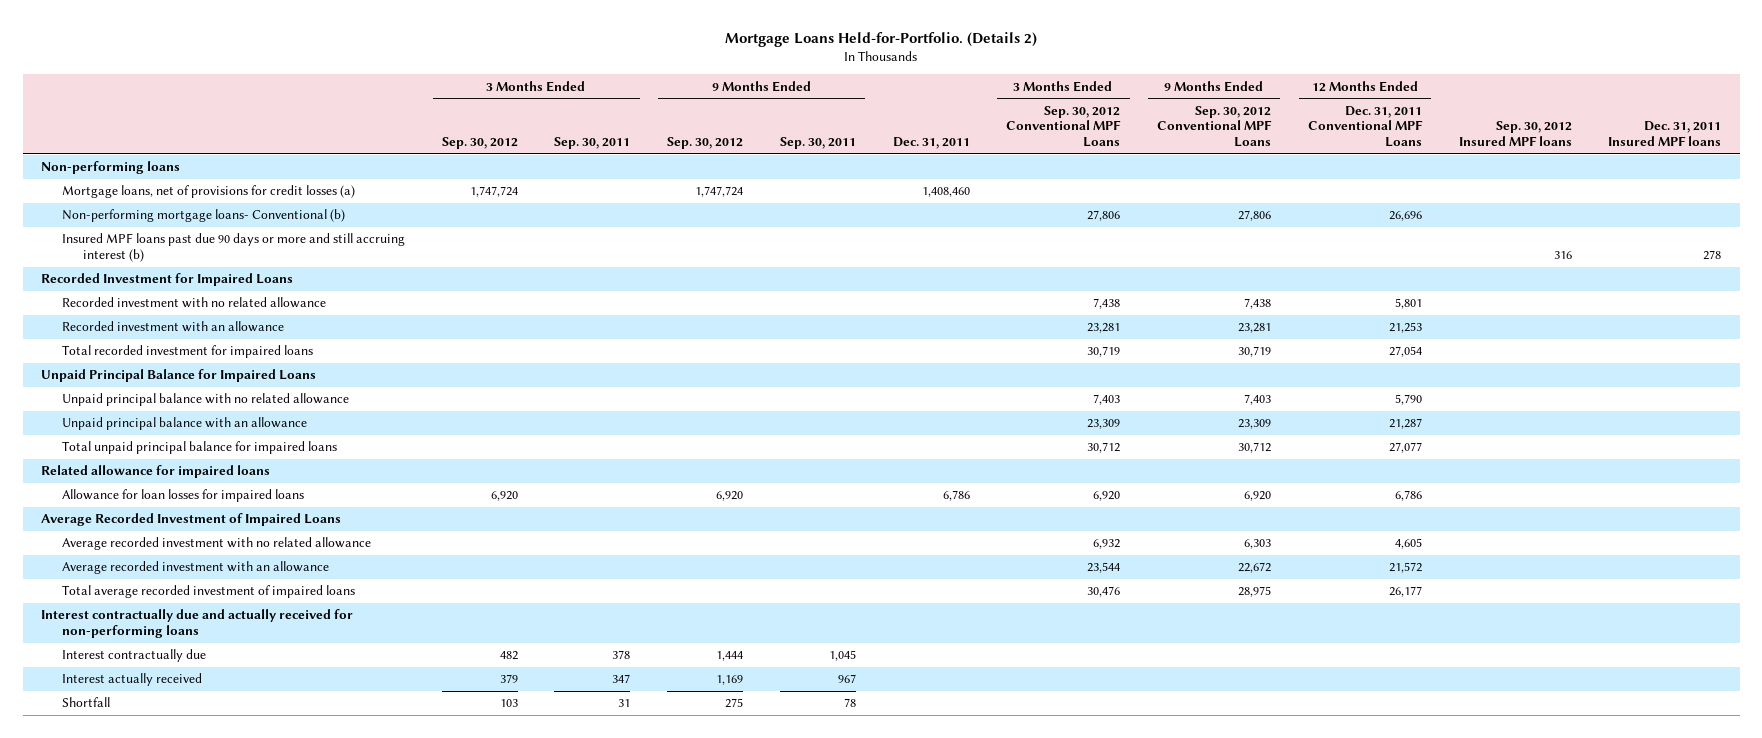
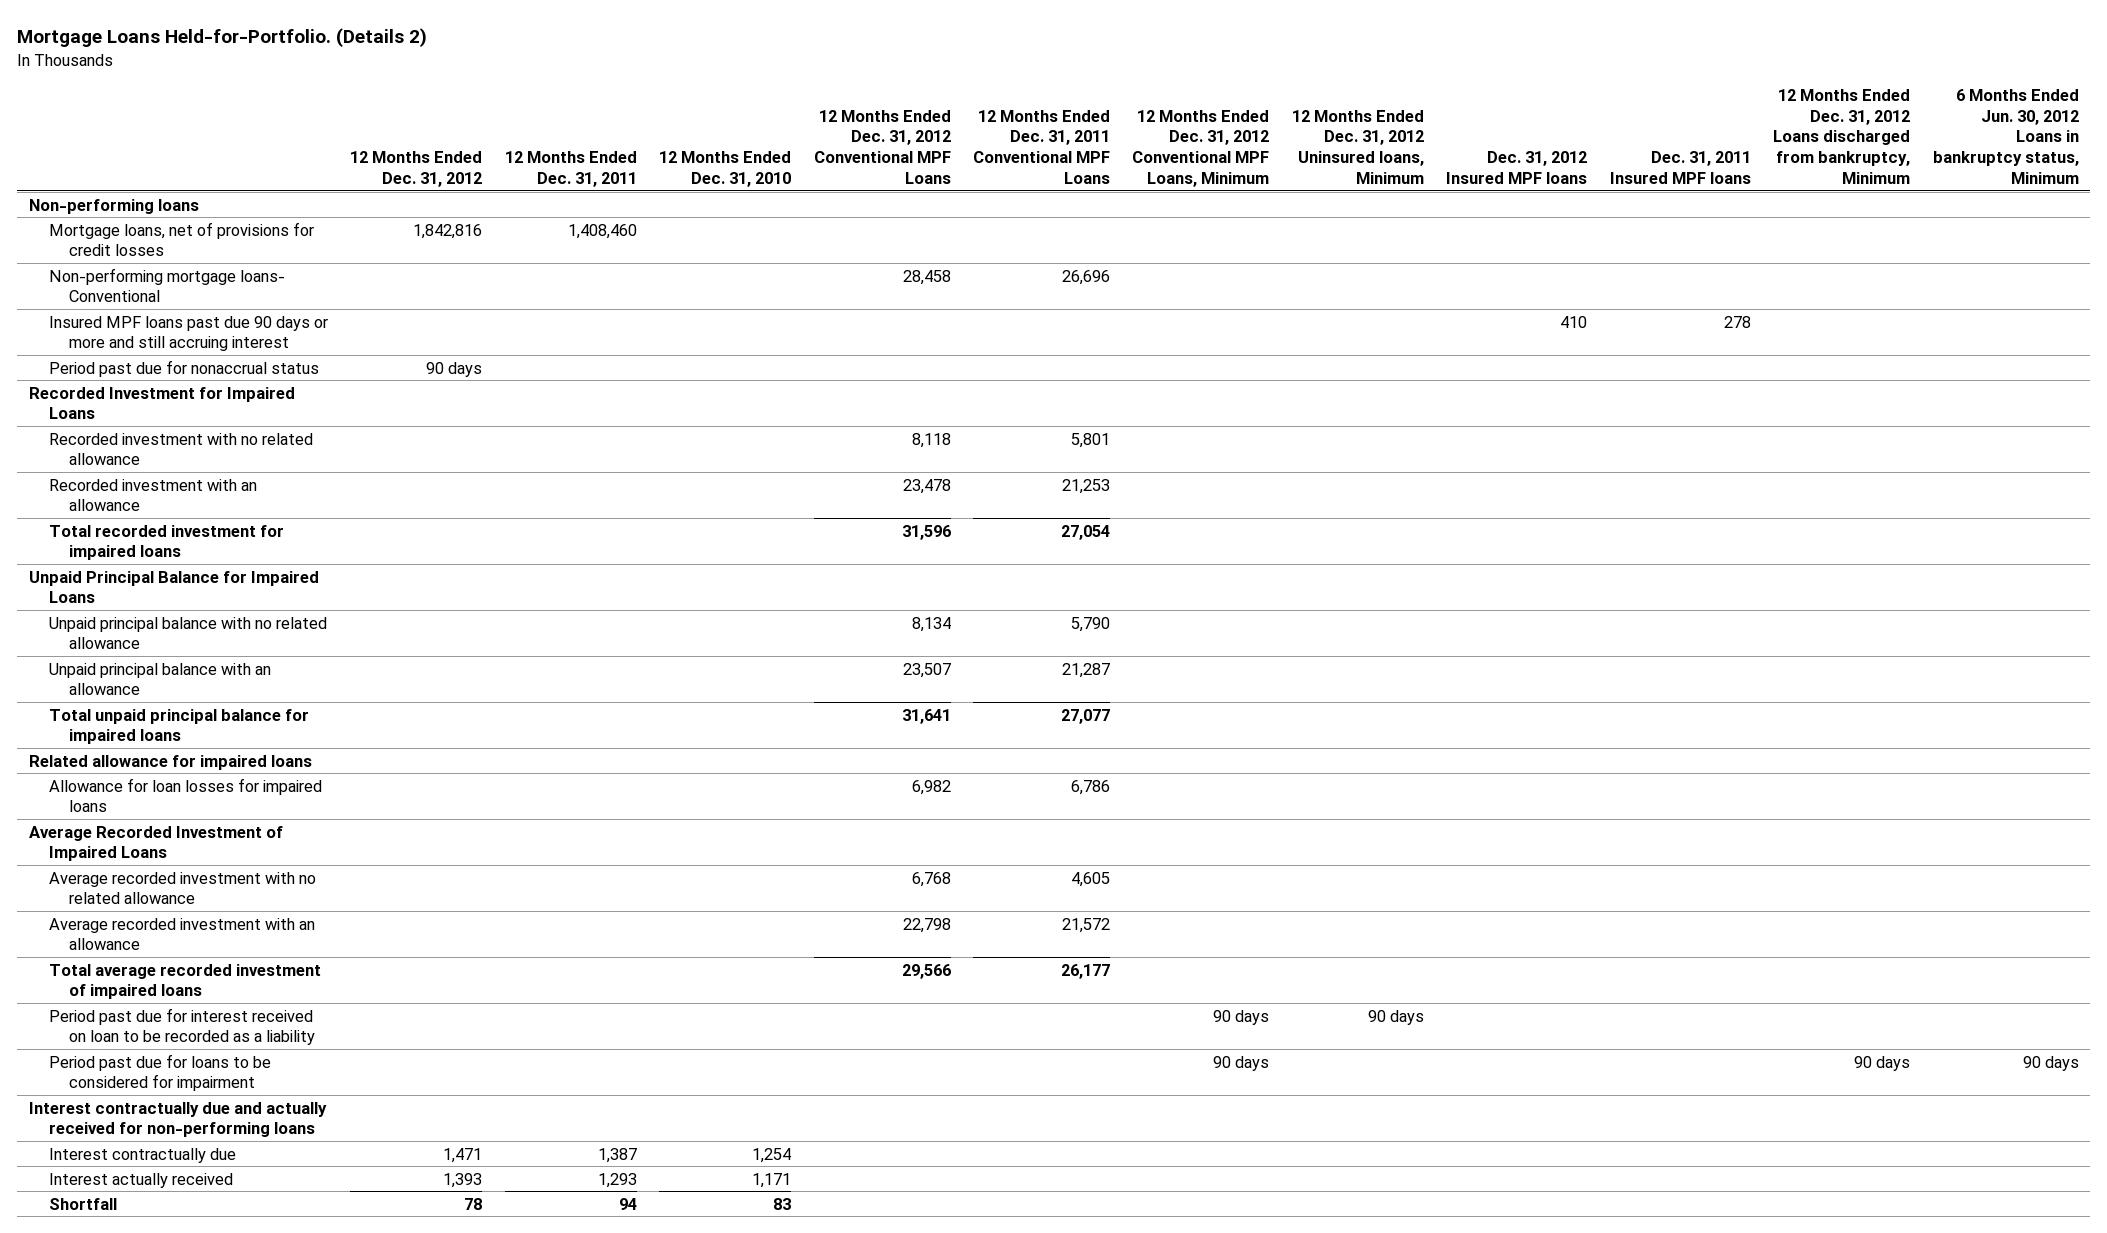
- | 3 Months Ended Sep. 30, 2012 | 3 Months Ended Sep. 30, 2011 | 9 Months Ended Sep. 30, 2012 | 9 Months Ended Sep. 30, 2011 | Dec. 31, 2011 | 3 Months Ended Sep. 30, 2012 Conventional MPF Loans | 9 Months Ended Sep. 30, 2012 Conventional MPF Loans | 12 Months Ended Dec. 31, 2011 Conventional MPF Loans | Sep. 30, 2012 Insured MPF loans | Dec. 31, 2011 Insured MPF loans
+ | 12 Months Ended Dec. 31, 2012 | 12 Months Ended Dec. 31, 2011 | 12 Months Ended Dec. 31, 2010 | 12 Months Ended Dec. 31, 2012 Conventional MPF Loans | 12 Months Ended Dec. 31, 2011 Conventional MPF Loans | 12 Months Ended Dec. 31, 2012 Conventional MPF Loans, Minimum | 12 Months Ended Dec. 31, 2012 Uninsured loans, Minimum | Dec. 31, 2012 Insured MPF loans | Dec. 31, 2011 Insured MPF loans | 12 Months Ended Dec. 31, 2012 Loans discharged from bankruptcy, Minimum | 6 Months Ended Jun. 30, 2012 Loans in bankruptcy status, Minimum
- Mortgage loans, net of provisions for credit losses (a) | 1,747,724 | | 1,747,724 | | 1,408,460 | | | | |
- Non-performing mortgage loans- Conventional (b) | | | | | | 27,806 | 27,806 | 26,696 | |
- Insured MPF loans past due 90 days or more and still accruing interest (b) | | | | | | | | | 316 | 278
+ Mortgage loans, net of provisions for credit losses | 1,842,816 | 1,408,460 | | | | | | | | |
+ Non-performing mortgage loans- Conventional | | | | 28,458 | 26,696 | | | | | |
+ Insured MPF loans past due 90 days or more and still accruing interest | | | | | | | | 410 | 278 | |
+ Period past due for nonaccrual status | 90 days | | | | | | | | | |
+ Period past due for interest received on loan to be recorded as a liability | | | | | | 90 days | 90 days | | | |
+ Period past due for loans to be considered for impairment | | | | | | 90 days | | | | 90 days | 90 days

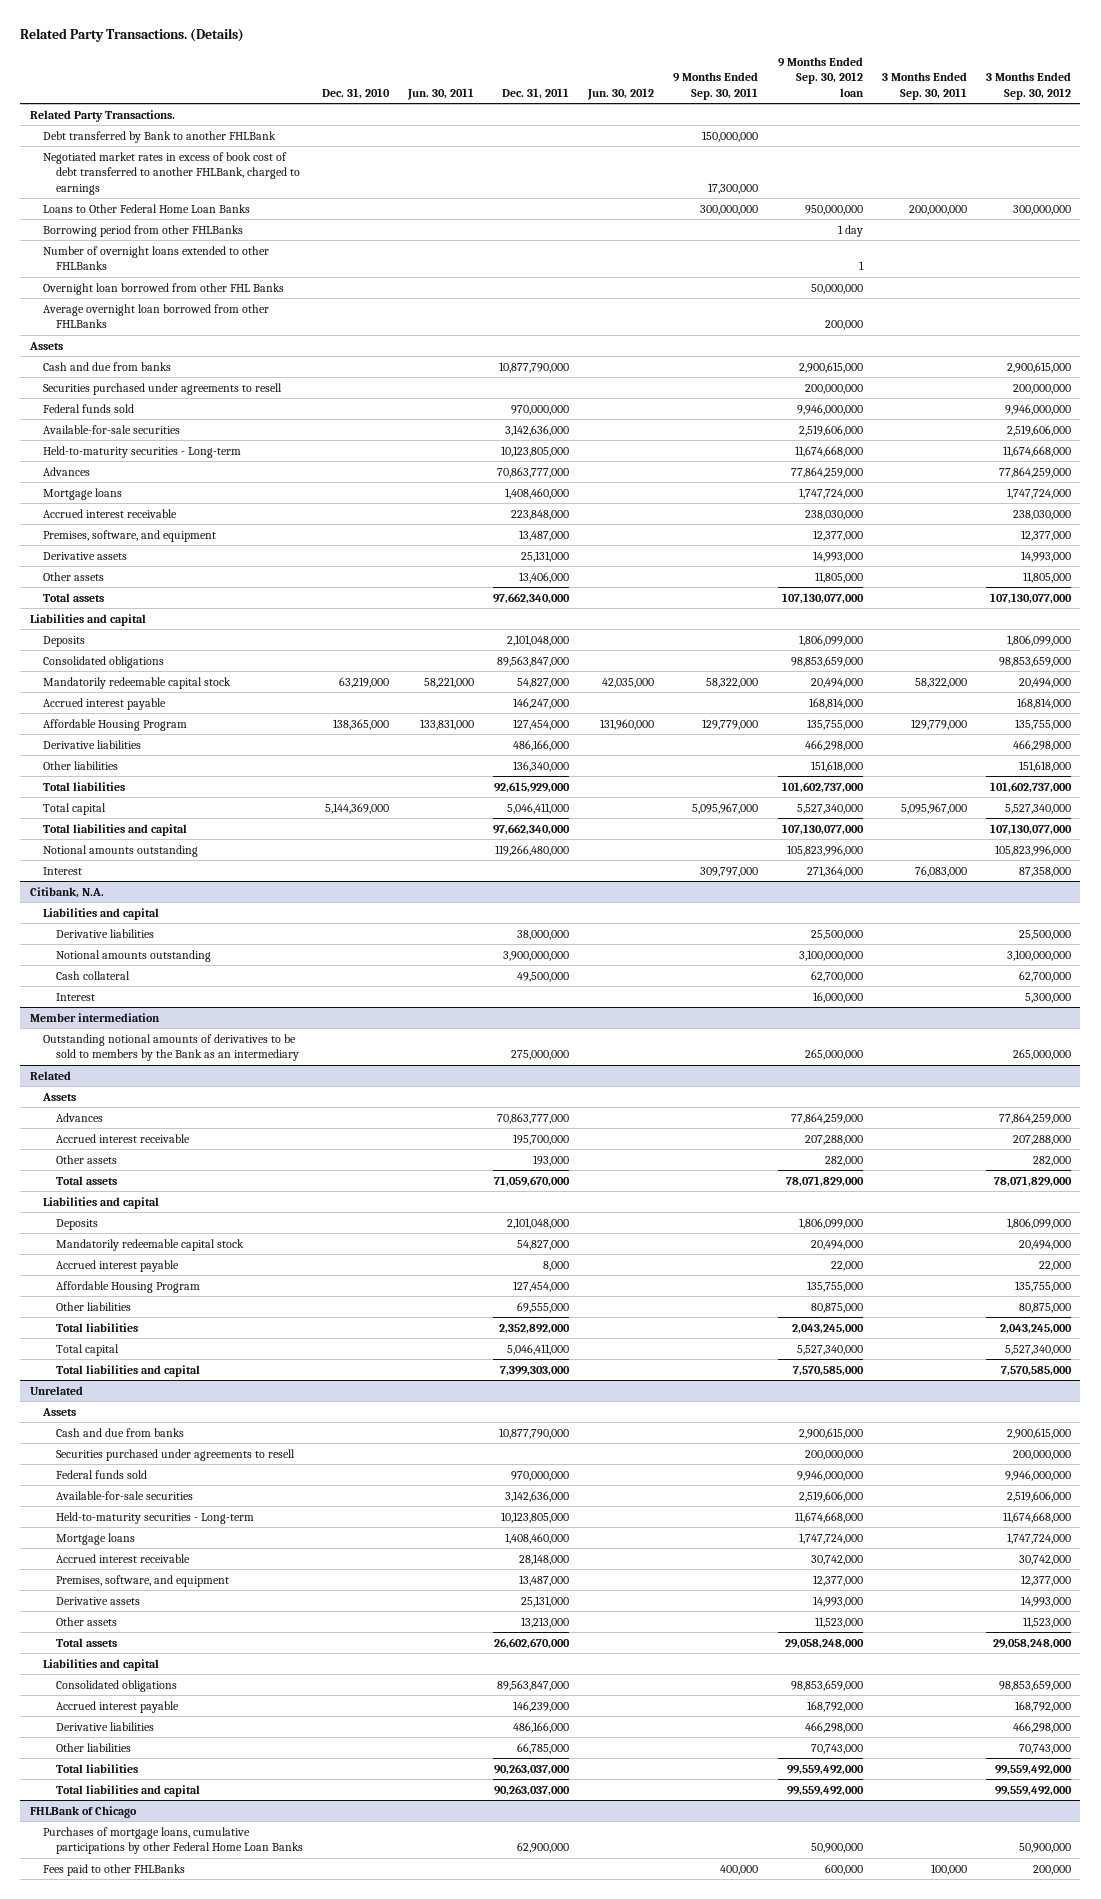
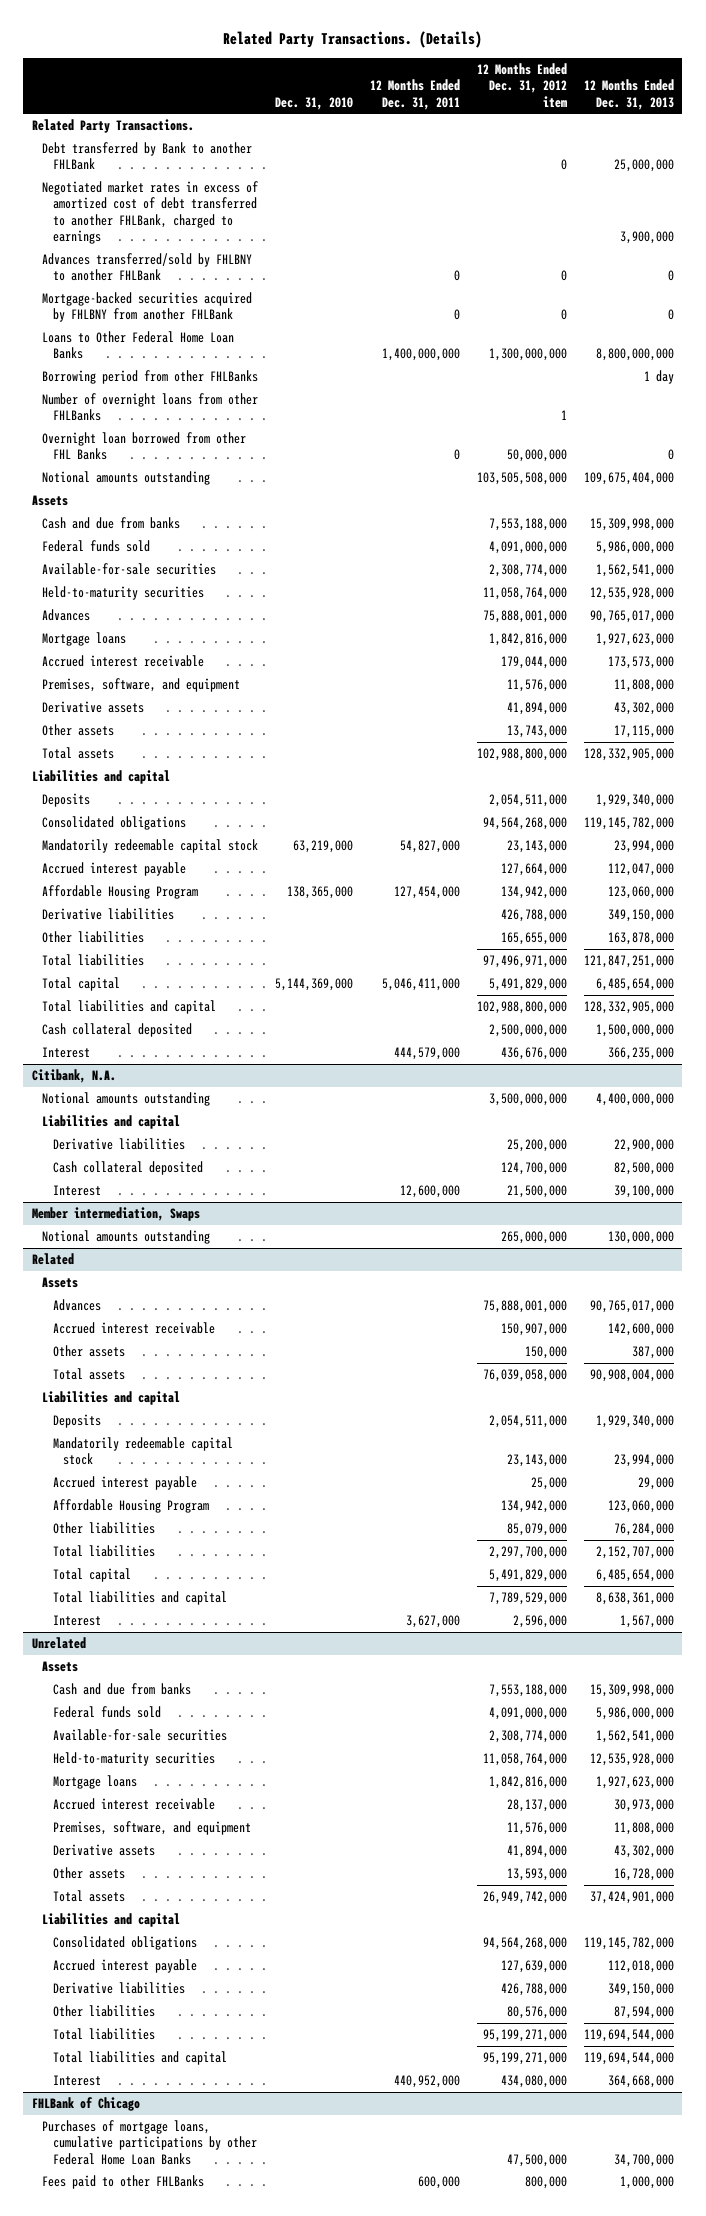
- | Dec. 31, 2010 | Jun. 30, 2011 | Dec. 31, 2011 | Jun. 30, 2012 | 9 Months Ended Sep. 30, 2011 | 9 Months Ended Sep. 30, 2012 loan | 3 Months Ended Sep. 30, 2011 | 3 Months Ended Sep. 30, 2012
+ | Dec. 31, 2010 | 12 Months Ended Dec. 31, 2011 | 12 Months Ended Dec. 31, 2012 item | 12 Months Ended Dec. 31, 2013
- Negotiated market rates in excess of book cost of debt transferred to another FHLBank, charged to earnings | | | | | 17,300,000 | | |
+ Negotiated market rates in excess of amortized cost of debt transferred to another FHLBank, charged to earnings | | | | 3,900,000
+ Advances transferred/sold by FHLBNY to another FHLBank | | 0 | 0 | 0
+ Mortgage-backed securities acquired by FHLBNY from another FHLBank | | 0 | 0 | 0
- Number of overnight loans extended to other FHLBanks | | | | | | 1 | |
+ Number of overnight loans from other FHLBanks | | | 1 |
- Average overnight loan borrowed from other FHLBanks | | | | | | 200,000 | |
moved up: Notional amounts outstanding | | | 103,505,508,000 | 109,675,404,000
- Securities purchased under agreements to resell | | | | | | 200,000,000 | | 200,000,000
- Held-to-maturity securities - Long-term | | | 10,123,805,000 | | | 11,674,668,000 | | 11,674,668,000
+ Held-to-maturity securities | | | 11,058,764,000 | 12,535,928,000
+ Cash collateral deposited | | | 2,500,000,000 | 1,500,000,000
@ Citibank, N.A.
moved up: Notional amounts outstanding | | | 3,500,000,000 | 4,400,000,000
- Cash collateral | | | 49,500,000 | | | 62,700,000 | | 62,700,000
+ Cash collateral deposited | | | 124,700,000 | 82,500,000
- Member intermediation
- Outstanding notional amounts of derivatives to be sold to members by the Bank as an intermediary | | | 275,000,000 | | | 265,000,000 | | 265,000,000
+ Member intermediation, Swaps
+ Notional amounts outstanding | | | 265,000,000 | 130,000,000
@ Related
+ Interest | | 3,627,000 | 2,596,000 | 1,567,000
@ Unrelated
- Securities purchased under agreements to resell | | | | | | 200,000,000 | | 200,000,000
- Held-to-maturity securities - Long-term | | | 10,123,805,000 | | | 11,674,668,000 | | 11,674,668,000
+ Held-to-maturity securities | | | 11,058,764,000 | 12,535,928,000
+ Interest | | 440,952,000 | 434,080,000 | 364,668,000

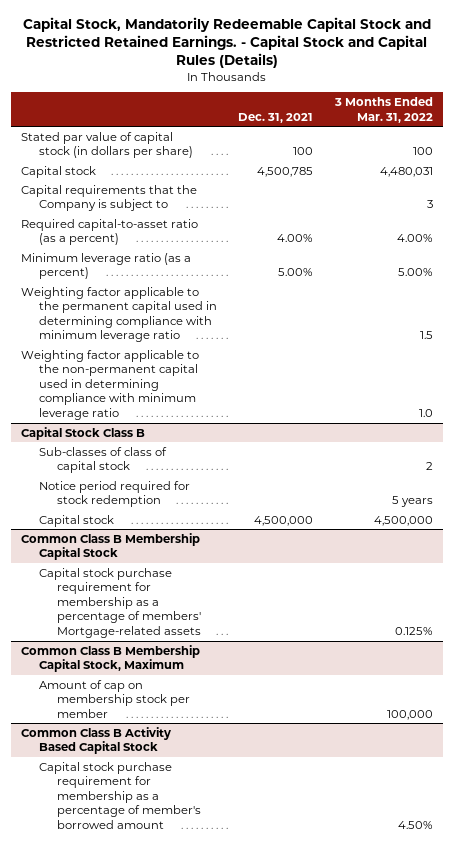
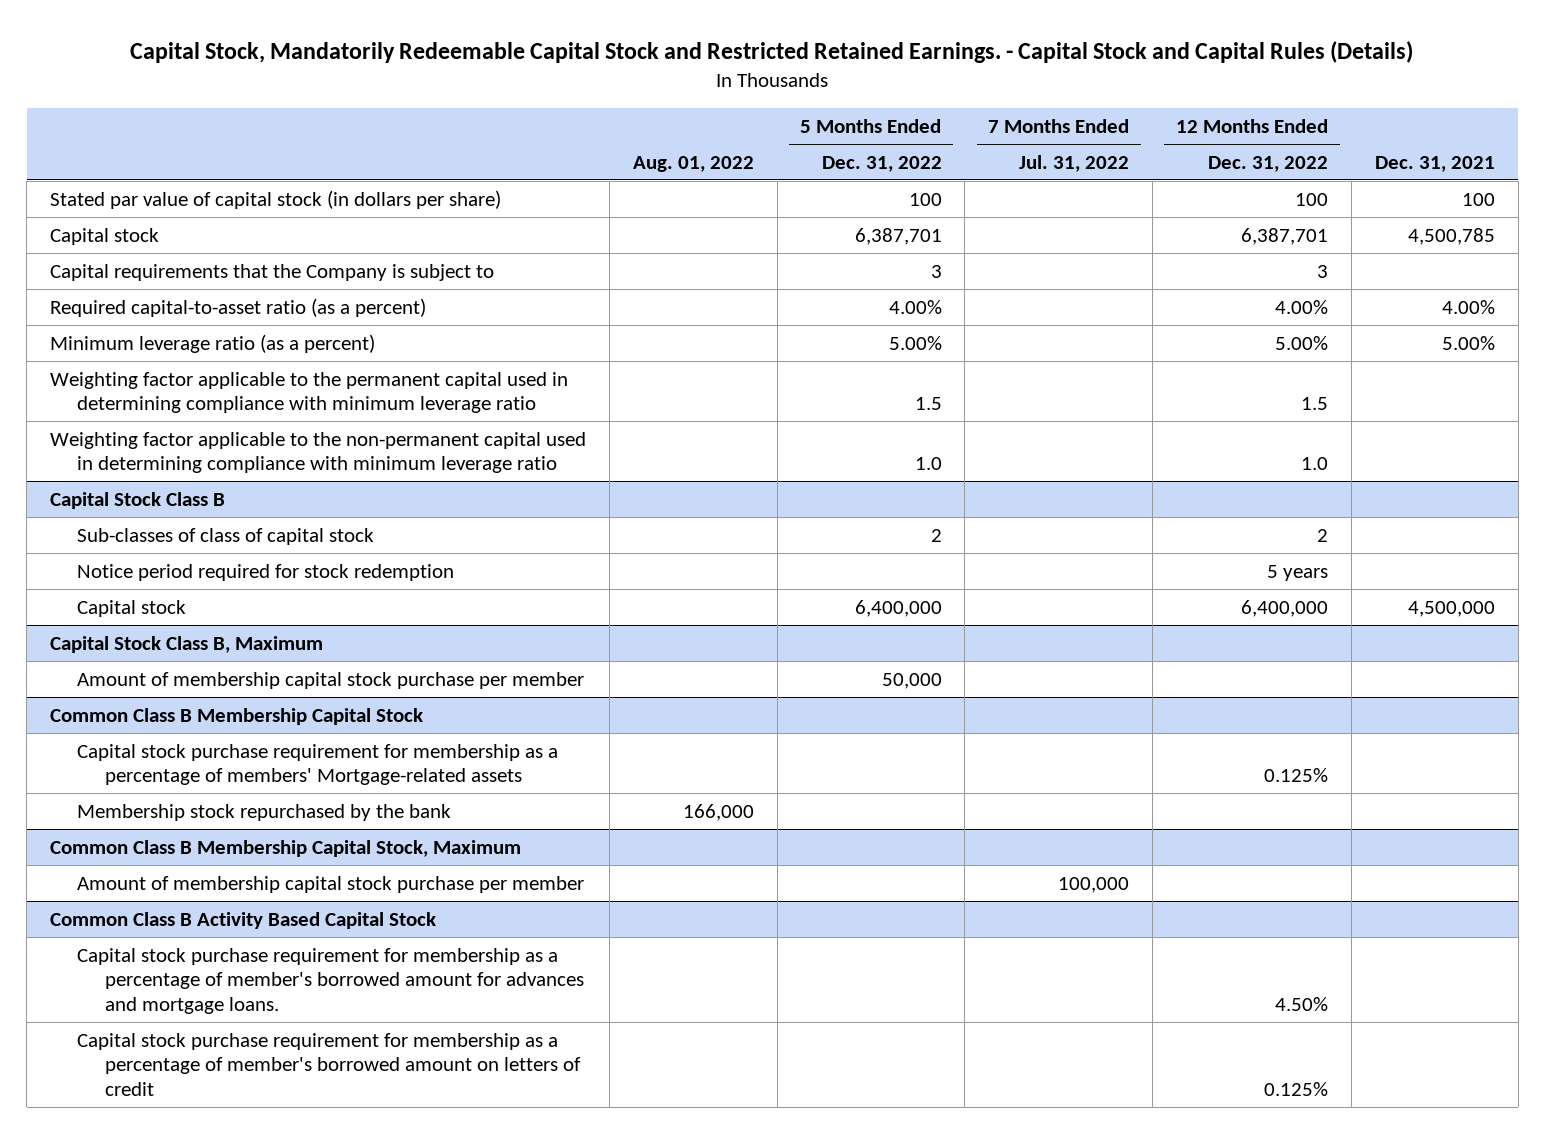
- | Dec. 31, 2021 | 3 Months Ended Mar. 31, 2022
+ | Aug. 01, 2022 | 5 Months Ended Dec. 31, 2022 | 7 Months Ended Jul. 31, 2022 | 12 Months Ended Dec. 31, 2022 | Dec. 31, 2021
+ Capital Stock Class B, Maximum
+ Amount of membership capital stock purchase per member | | 50,000 | | |
@ Common Class B Membership Capital Stock
+ Membership stock repurchased by the bank | 166,000 | | | |
@ Common Class B Membership Capital Stock, Maximum
- Amount of cap on membership stock per member | | 100,000
+ Amount of membership capital stock purchase per member | | | 100,000 | |
@ Common Class B Activity Based Capital Stock
- Capital stock purchase requirement for membership as a percentage of member's borrowed amount | | 4.50%
+ Capital stock purchase requirement for membership as a percentage of member's borrowed amount for advances and mortgage loans. | | | | 4.50% |
+ Capital stock purchase requirement for membership as a percentage of member's borrowed amount on letters of credit | | | | 0.125% |

